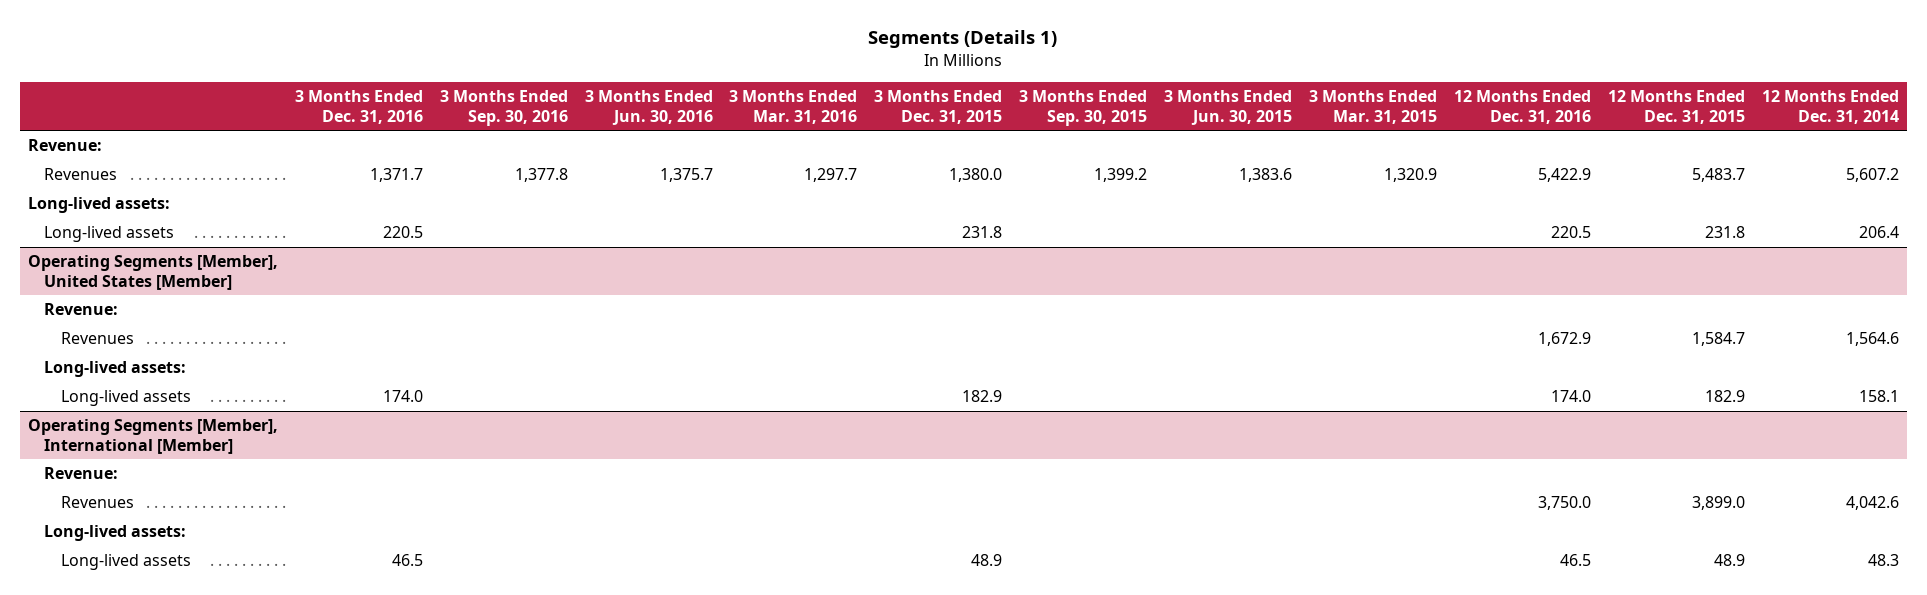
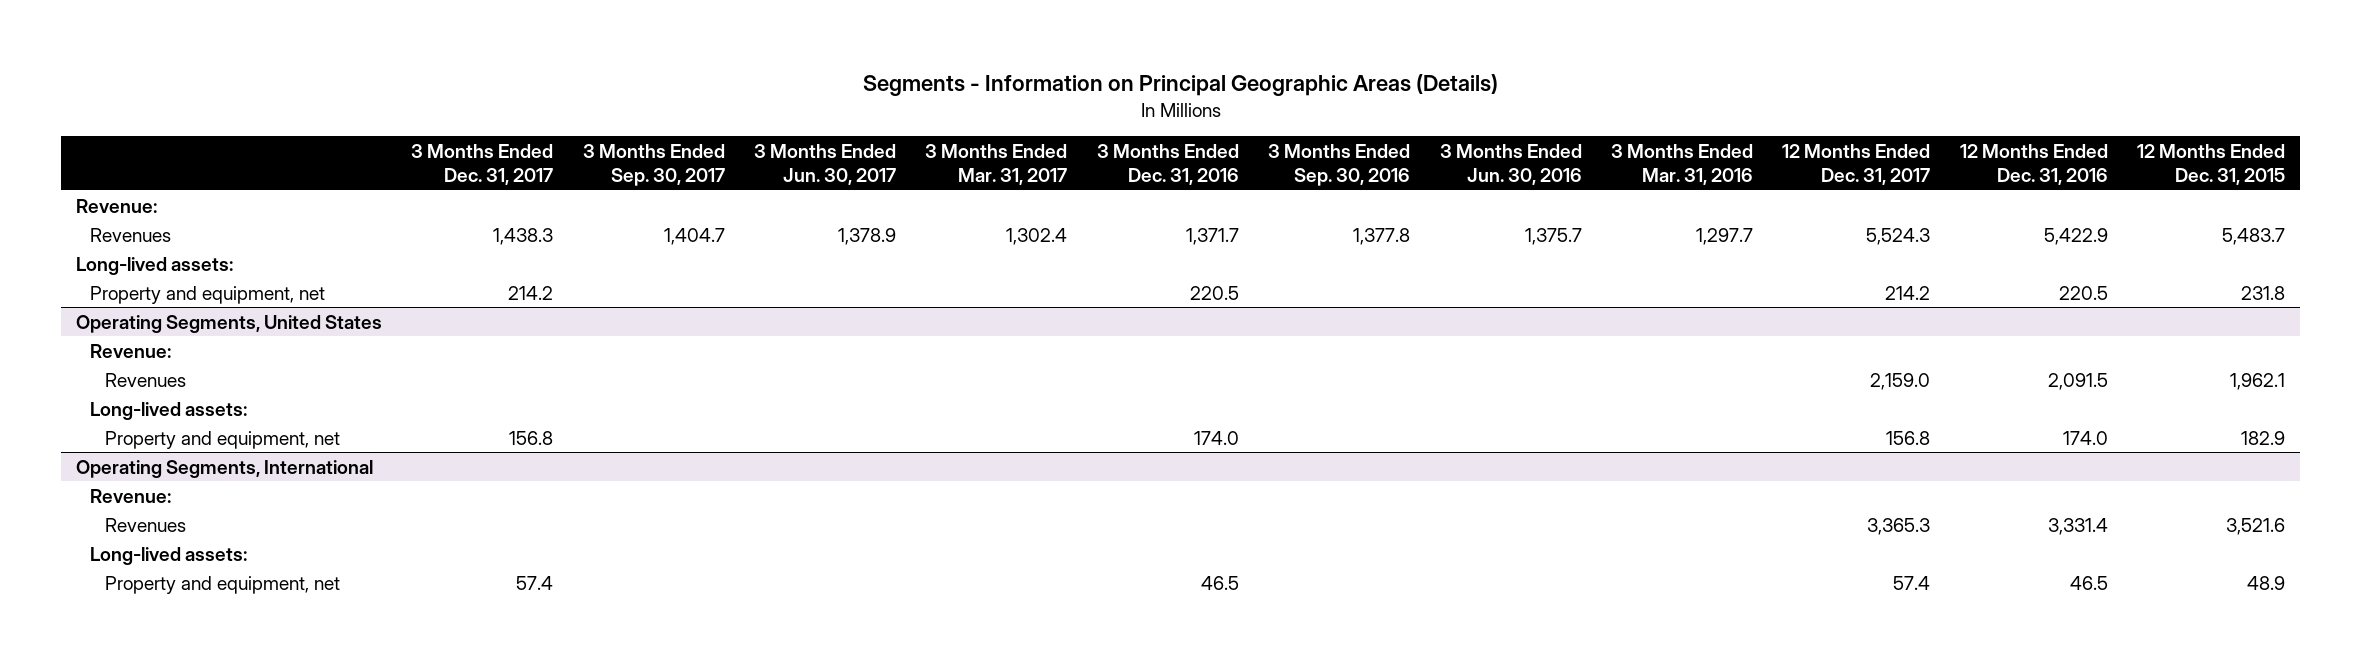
- Segments (Details 1)
+ Segments - Information on Principal Geographic Areas (Details)
- | 3 Months Ended Dec. 31, 2016 | 3 Months Ended Sep. 30, 2016 | 3 Months Ended Jun. 30, 2016 | 3 Months Ended Mar. 31, 2016 | 3 Months Ended Dec. 31, 2015 | 3 Months Ended Sep. 30, 2015 | 3 Months Ended Jun. 30, 2015 | 3 Months Ended Mar. 31, 2015 | 12 Months Ended Dec. 31, 2016 | 12 Months Ended Dec. 31, 2015 | 12 Months Ended Dec. 31, 2014
+ | 3 Months Ended Dec. 31, 2017 | 3 Months Ended Sep. 30, 2017 | 3 Months Ended Jun. 30, 2017 | 3 Months Ended Mar. 31, 2017 | 3 Months Ended Dec. 31, 2016 | 3 Months Ended Sep. 30, 2016 | 3 Months Ended Jun. 30, 2016 | 3 Months Ended Mar. 31, 2016 | 12 Months Ended Dec. 31, 2017 | 12 Months Ended Dec. 31, 2016 | 12 Months Ended Dec. 31, 2015
- Long-lived assets | 220.5 | | | | 231.8 | | | | 220.5 | 231.8 | 206.4
- Operating Segments [Member], United States [Member]
+ Property and equipment, net | 214.2 | | | | 220.5 | | | | 214.2 | 220.5 | 231.8
+ Operating Segments, United States
- Revenues | | | | | | | | | 1,672.9 | 1,584.7 | 1,564.6
+ Revenues | | | | | | | | | 2,159.0 | 2,091.5 | 1,962.1
- Long-lived assets | 174.0 | | | | 182.9 | | | | 174.0 | 182.9 | 158.1
- Operating Segments [Member], International [Member]
+ Property and equipment, net | 156.8 | | | | 174.0 | | | | 156.8 | 174.0 | 182.9
+ Operating Segments, International
- Revenues | | | | | | | | | 3,750.0 | 3,899.0 | 4,042.6
+ Revenues | | | | | | | | | 3,365.3 | 3,331.4 | 3,521.6
- Long-lived assets | 46.5 | | | | 48.9 | | | | 46.5 | 48.9 | 48.3
+ Property and equipment, net | 57.4 | | | | 46.5 | | | | 57.4 | 46.5 | 48.9

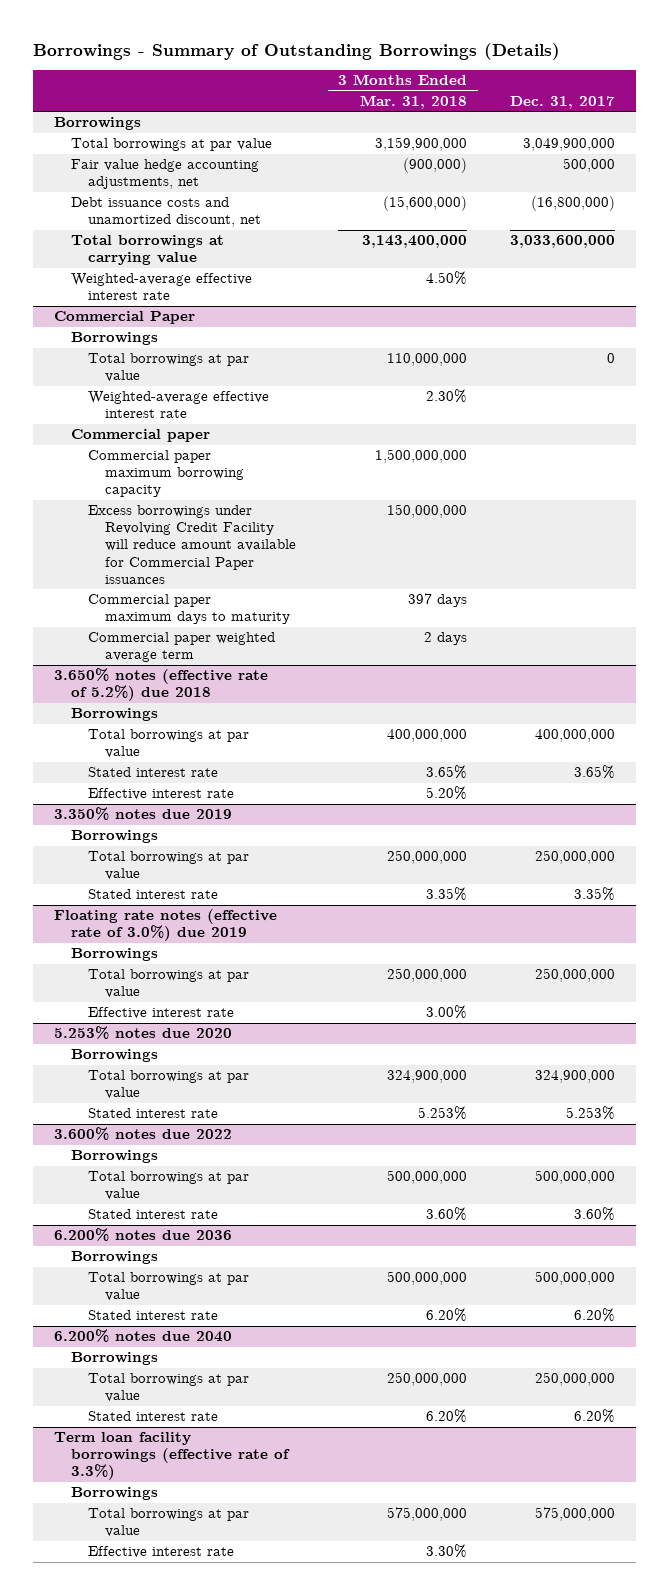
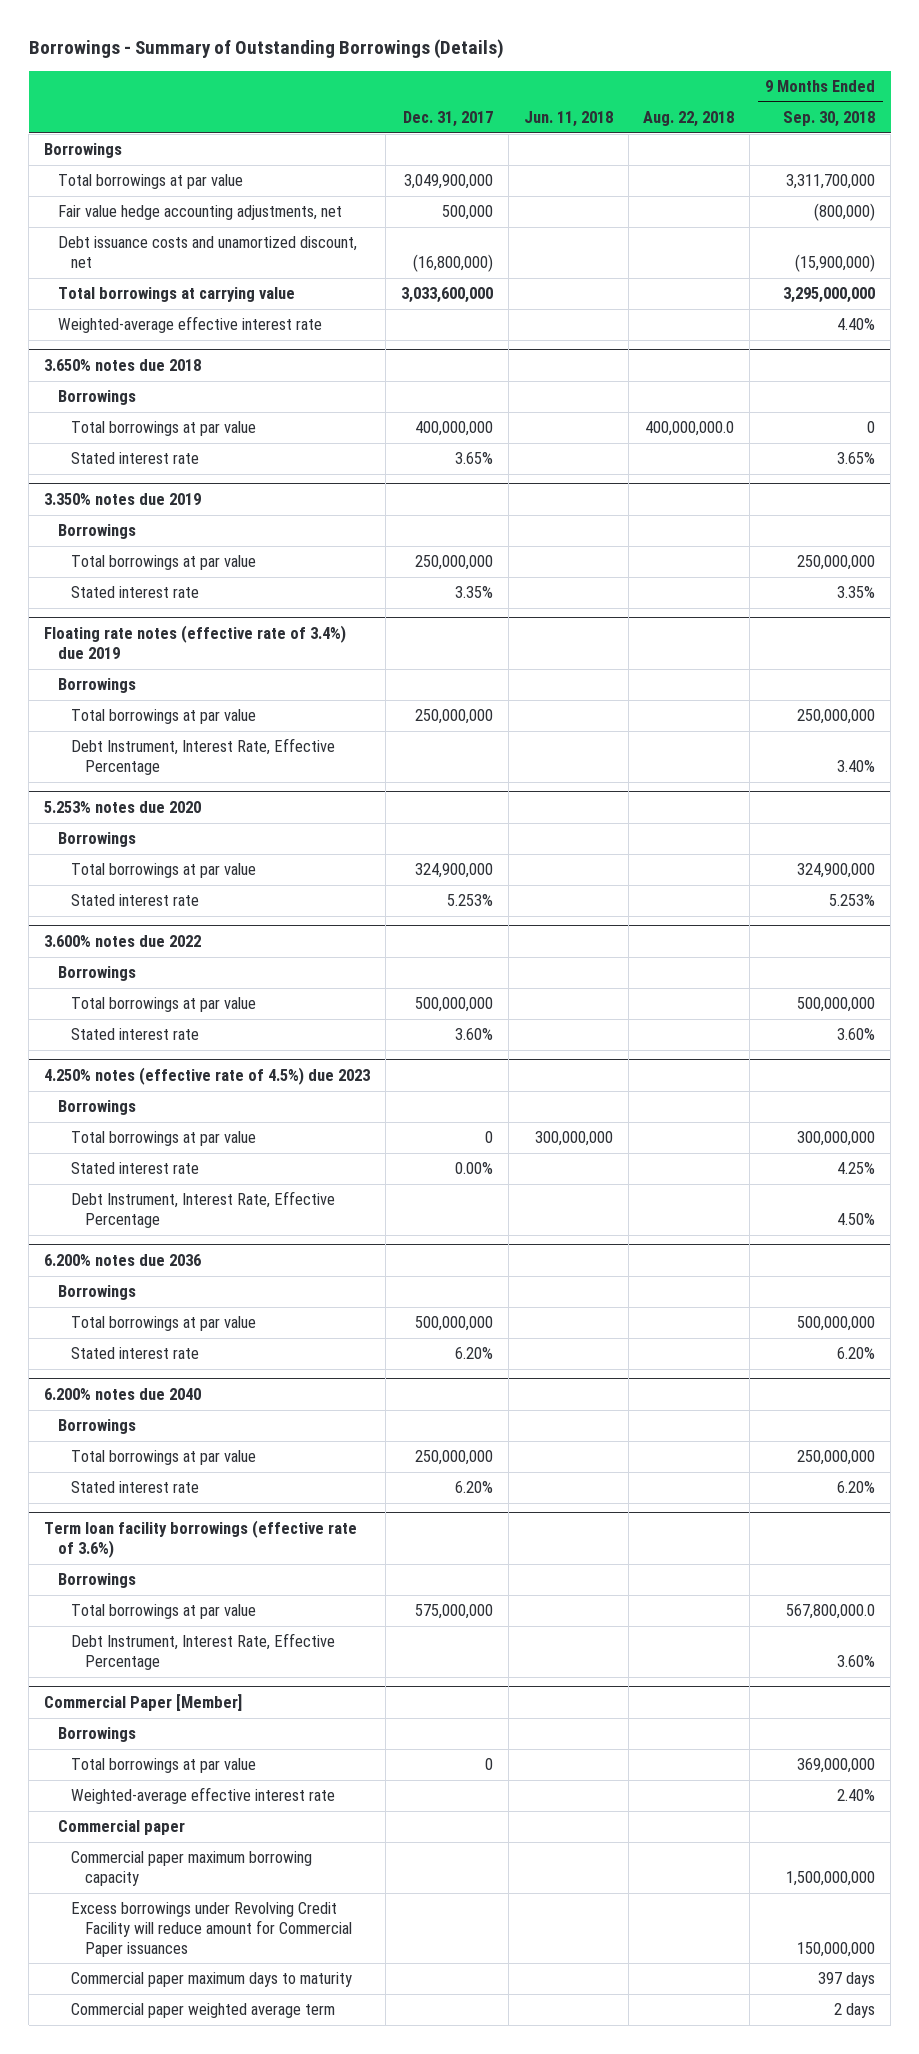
- | 3 Months Ended Mar. 31, 2018 | Dec. 31, 2017
+ | Dec. 31, 2017 | Jun. 11, 2018 | Aug. 22, 2018 | 9 Months Ended Sep. 30, 2018
- Commercial Paper
- Borrowings
- Total borrowings at par value | 110,000,000 | 0
- Weighted-average effective interest rate | 2.30% |
- Commercial paper
- Commercial paper maximum borrowing capacity | 1,500,000,000 |
- Excess borrowings under Revolving Credit Facility will reduce amount available for Commercial Paper issuances | 150,000,000 |
- Commercial paper maximum days to maturity | 397 days |
- Commercial paper weighted average term | 2 days |
- 3.650% notes (effective rate of 5.2%) due 2018
+ 3.650% notes due 2018
- Effective interest rate | 5.20% |
- Floating rate notes (effective rate of 3.0%) due 2019
+ Floating rate notes (effective rate of 3.4%) due 2019
- Effective interest rate | 3.00% |
+ Debt Instrument, Interest Rate, Effective Percentage | | | | 3.40%
+ 4.250% notes (effective rate of 4.5%) due 2023
+ Borrowings
+ Total borrowings at par value | 0 | 300,000,000 | | 300,000,000
+ Stated interest rate | 0.00% | | | 4.25%
+ Debt Instrument, Interest Rate, Effective Percentage | | | | 4.50%
- Term loan facility borrowings (effective rate of 3.3%)
+ Term loan facility borrowings (effective rate of 3.6%)
- Effective interest rate | 3.30% |
+ Debt Instrument, Interest Rate, Effective Percentage | | | | 3.60%
+ Commercial Paper [Member]
+ Borrowings
+ Total borrowings at par value | 0 | | | 369,000,000
+ Weighted-average effective interest rate | | | | 2.40%
+ Commercial paper
+ Commercial paper maximum borrowing capacity | | | | 1,500,000,000
+ Excess borrowings under Revolving Credit Facility will reduce amount for Commercial Paper issuances | | | | 150,000,000
+ Commercial paper maximum days to maturity | | | | 397 days
+ Commercial paper weighted average term | | | | 2 days

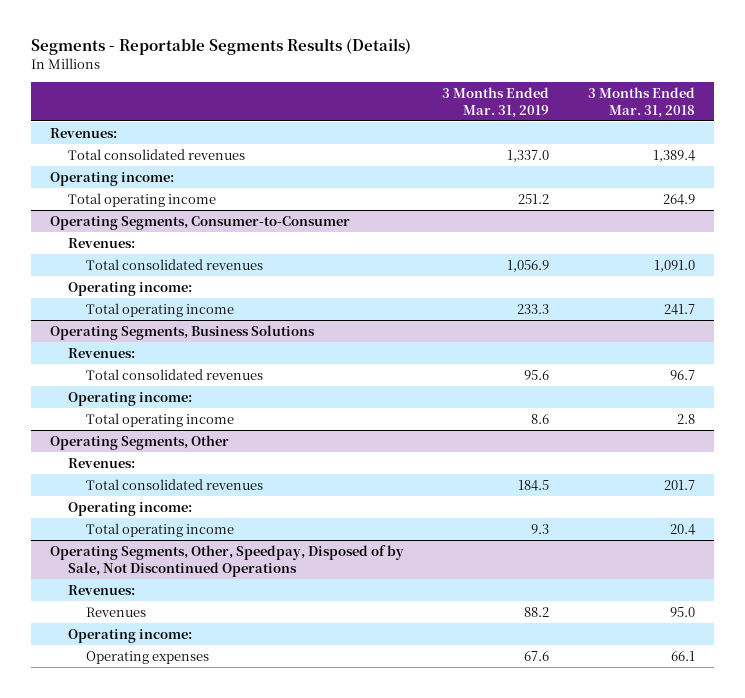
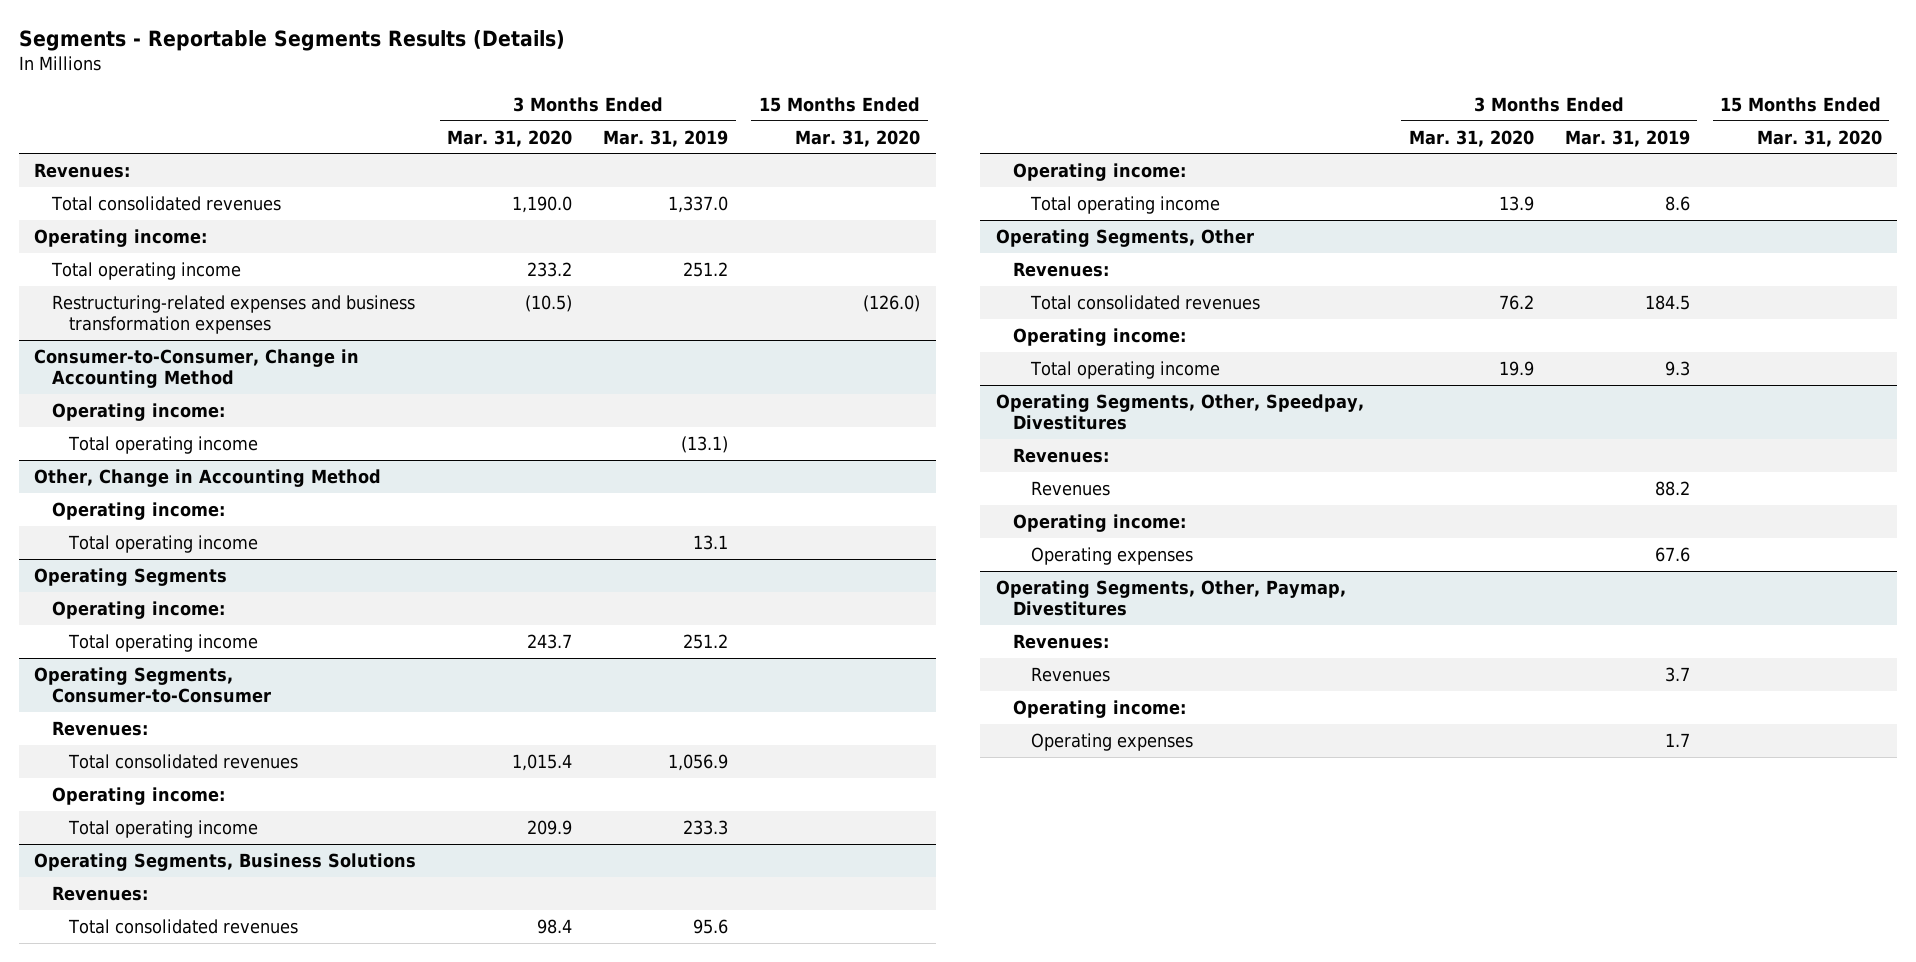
- | 3 Months Ended Mar. 31, 2019 | 3 Months Ended Mar. 31, 2018
+ | 3 Months Ended Mar. 31, 2020 | 3 Months Ended Mar. 31, 2019 | 15 Months Ended Mar. 31, 2020
+ Restructuring-related expenses and business transformation expenses | (10.5) | | (126.0)
+ Consumer-to-Consumer, Change in Accounting Method
+ Operating income:
+ Total operating income | | (13.1) |
+ Other, Change in Accounting Method
+ Operating income:
+ Total operating income | | 13.1 |
+ Operating Segments
+ Operating income:
+ Total operating income | 243.7 | 251.2 |
- Operating Segments, Other, Speedpay, Disposed of by Sale, Not Discontinued Operations
+ Operating Segments, Other, Speedpay, Divestitures
+ Operating Segments, Other, Paymap, Divestitures
+ Revenues:
+ Revenues | | 3.7 |
+ Operating income:
+ Operating expenses | | 1.7 |

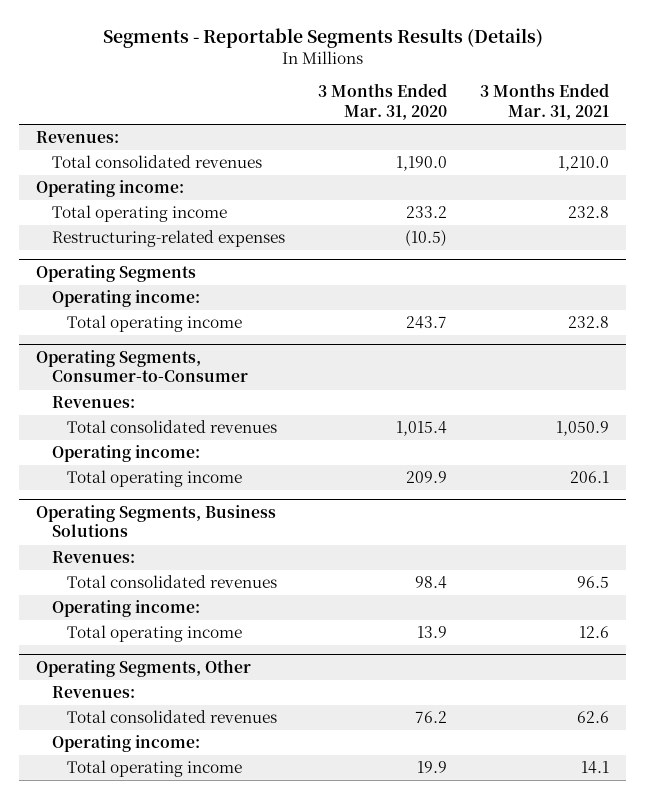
- | 3 Months Ended Mar. 31, 2020 | 3 Months Ended Mar. 31, 2019 | 15 Months Ended Mar. 31, 2020
+ | 3 Months Ended Mar. 31, 2020 | 3 Months Ended Mar. 31, 2021
- Restructuring-related expenses and business transformation expenses | (10.5) | | (126.0)
- Consumer-to-Consumer, Change in Accounting Method
- Operating income:
- Total operating income | | (13.1) |
- Other, Change in Accounting Method
- Operating income:
- Total operating income | | 13.1 |
+ Restructuring-related expenses | (10.5) |
- Operating Segments, Other, Speedpay, Divestitures
- Revenues:
- Revenues | | 88.2 |
- Operating income:
- Operating expenses | | 67.6 |
- Operating Segments, Other, Paymap, Divestitures
- Revenues:
- Revenues | | 3.7 |
- Operating income:
- Operating expenses | | 1.7 |

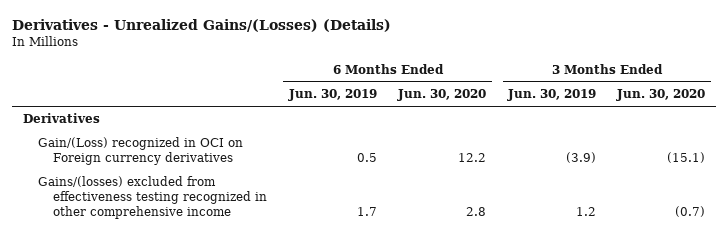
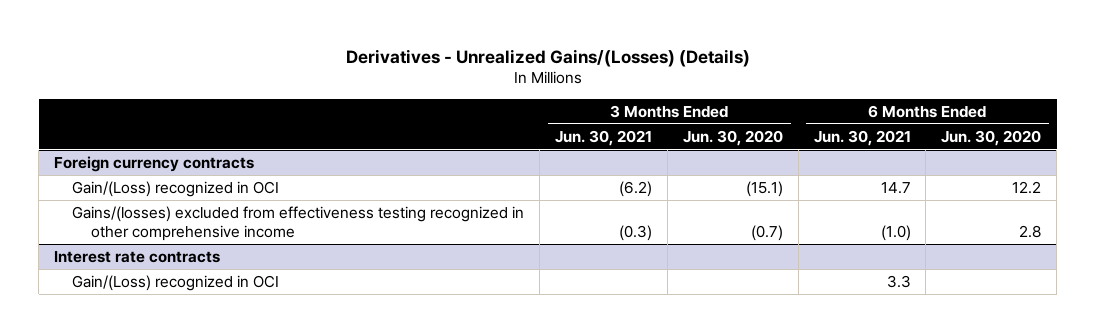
- | 6 Months Ended Jun. 30, 2019 | 6 Months Ended Jun. 30, 2020 | 3 Months Ended Jun. 30, 2019 | 3 Months Ended Jun. 30, 2020
+ | 3 Months Ended Jun. 30, 2021 | 3 Months Ended Jun. 30, 2020 | 6 Months Ended Jun. 30, 2021 | 6 Months Ended Jun. 30, 2020
- Derivatives
- Gain/(Loss) recognized in OCI on Foreign currency derivatives | 0.5 | 12.2 | (3.9) | (15.1)
+ Foreign currency contracts
+ Gain/(Loss) recognized in OCI | (6.2) | (15.1) | 14.7 | 12.2
+ Interest rate contracts
+ Gain/(Loss) recognized in OCI | | | 3.3 |

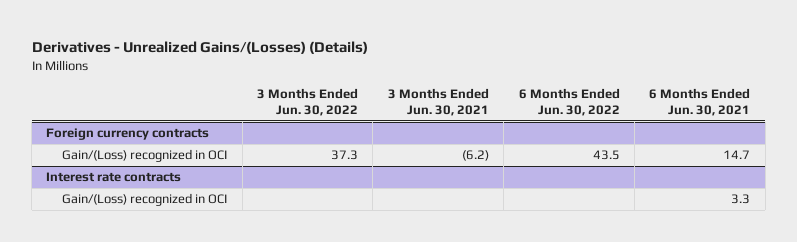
- | 3 Months Ended Jun. 30, 2021 | 3 Months Ended Jun. 30, 2020 | 6 Months Ended Jun. 30, 2021 | 6 Months Ended Jun. 30, 2020
+ | 3 Months Ended Jun. 30, 2022 | 3 Months Ended Jun. 30, 2021 | 6 Months Ended Jun. 30, 2022 | 6 Months Ended Jun. 30, 2021
@ Foreign currency contracts
- Gains/(losses) excluded from effectiveness testing recognized in other comprehensive income | (0.3) | (0.7) | (1.0) | 2.8

